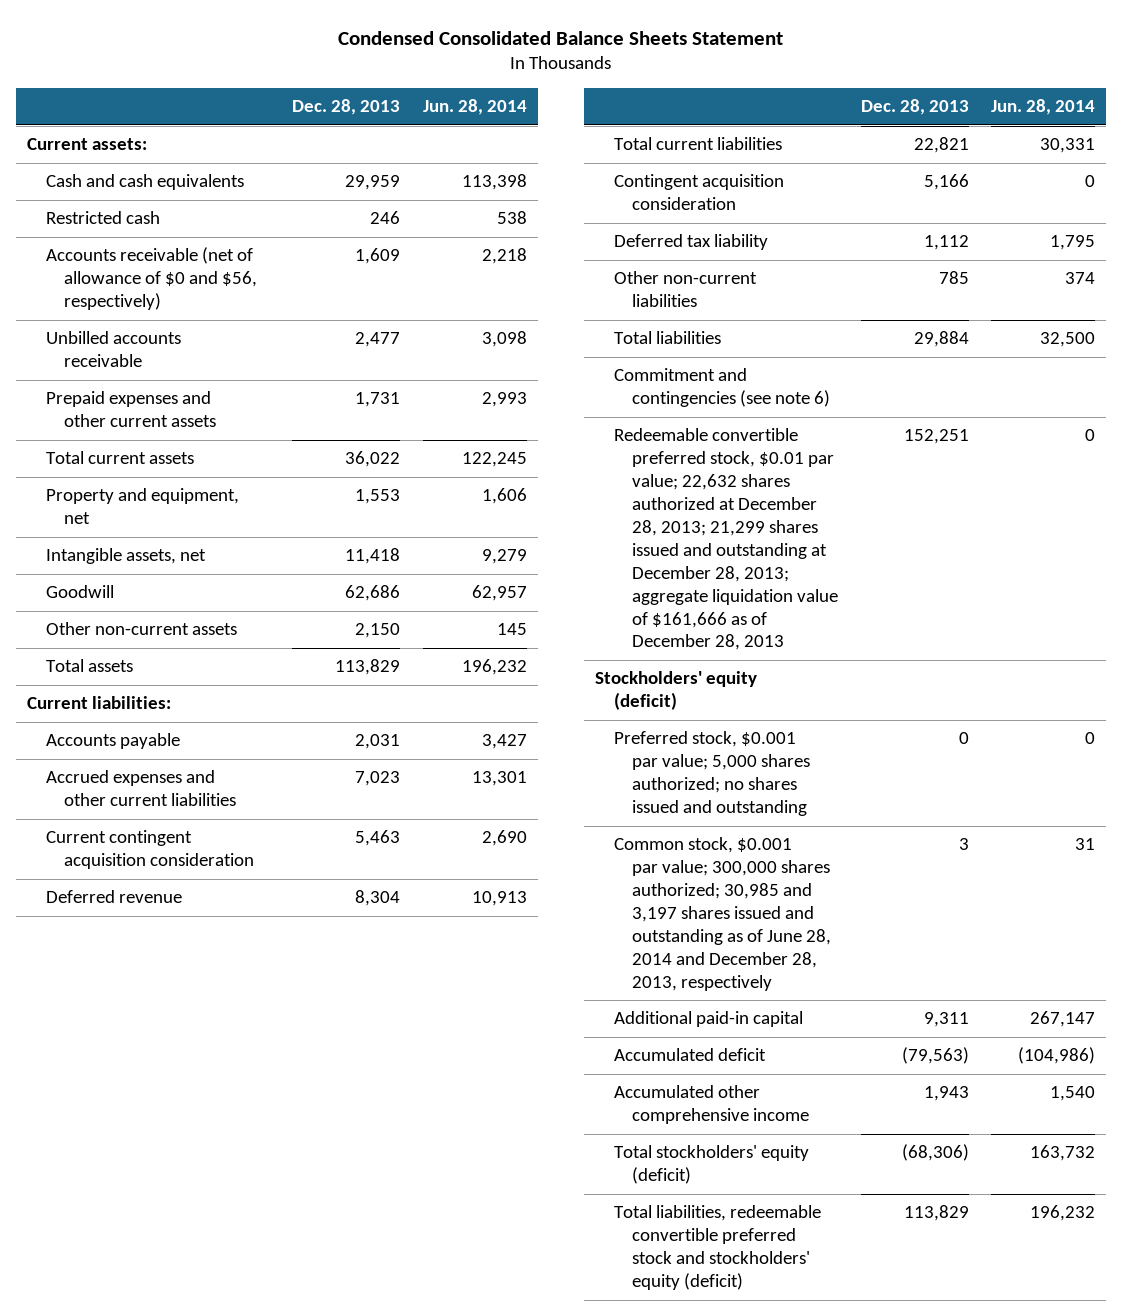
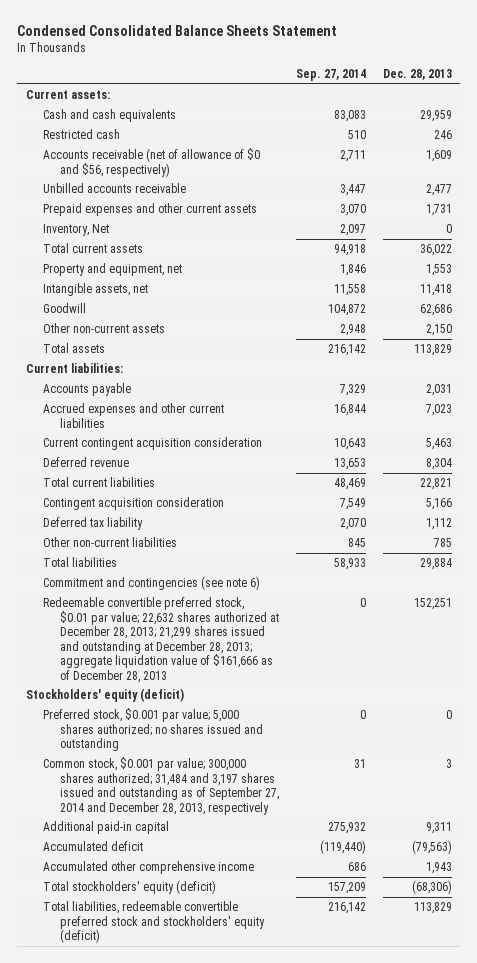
- | Dec. 28, 2013 | Jun. 28, 2014
+ | Sep. 27, 2014 | Dec. 28, 2013
+ Inventory, Net | 2,097 | 0
- Common stock, $0.001 par value; 300,000 shares authorized; 30,985 and 3,197 shares issued and outstanding as of June 28, 2014 and December 28, 2013, respectively | 3 | 31
+ Common stock, $0.001 par value; 300,000 shares authorized; 31,484 and 3,197 shares issued and outstanding as of September 27, 2014 and December 28, 2013, respectively | 31 | 3

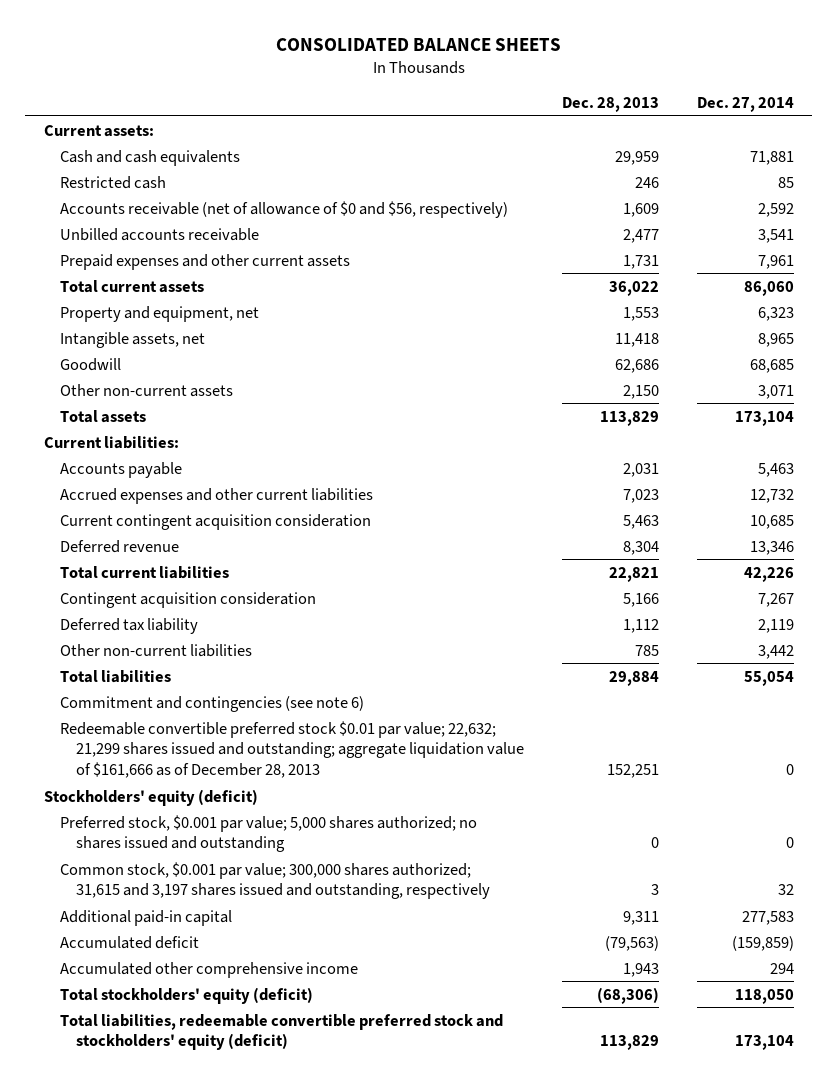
- Condensed Consolidated Balance Sheets Statement
+ CONSOLIDATED BALANCE SHEETS
- | Sep. 27, 2014 | Dec. 28, 2013
+ | Dec. 28, 2013 | Dec. 27, 2014
- Inventory, Net | 2,097 | 0
- Redeemable convertible preferred stock, $0.01 par value; 22,632 shares authorized at December 28, 2013; 21,299 shares issued and outstanding at December 28, 2013; aggregate liquidation value of $161,666 as of December 28, 2013 | 0 | 152,251
+ Redeemable convertible preferred stock $0.01 par value; 22,632; 21,299 shares issued and outstanding; aggregate liquidation value of $161,666 as of December 28, 2013 | 152,251 | 0
- Common stock, $0.001 par value; 300,000 shares authorized; 31,484 and 3,197 shares issued and outstanding as of September 27, 2014 and December 28, 2013, respectively | 31 | 3
+ Common stock, $0.001 par value; 300,000 shares authorized; 31,615 and 3,197 shares issued and outstanding, respectively | 3 | 32

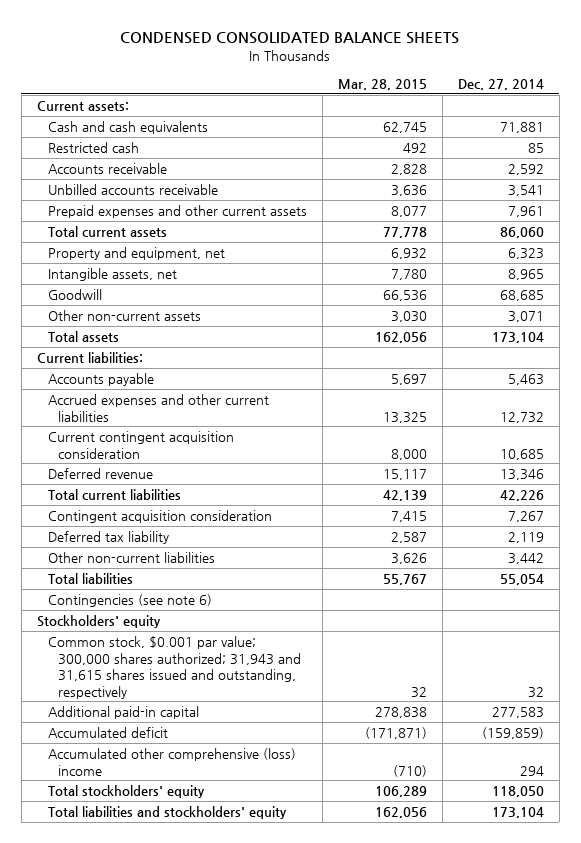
- CONSOLIDATED BALANCE SHEETS
+ CONDENSED CONSOLIDATED BALANCE SHEETS
- | Dec. 28, 2013 | Dec. 27, 2014
+ | Mar. 28, 2015 | Dec. 27, 2014
- Accounts receivable (net of allowance of $0 and $56, respectively) | 1,609 | 2,592
+ Accounts receivable | 2,828 | 2,592
- Commitment and contingencies (see note 6)
- Redeemable convertible preferred stock $0.01 par value; 22,632; 21,299 shares issued and outstanding; aggregate liquidation value of $161,666 as of December 28, 2013 | 152,251 | 0
- Stockholders' equity (deficit)
- Preferred stock, $0.001 par value; 5,000 shares authorized; no shares issued and outstanding | 0 | 0
- Common stock, $0.001 par value; 300,000 shares authorized; 31,615 and 3,197 shares issued and outstanding, respectively | 3 | 32
+ Contingencies (see note 6)
+ Stockholders' equity
+ Common stock, $0.001 par value; 300,000 shares authorized; 31,943 and 31,615 shares issued and outstanding, respectively | 32 | 32
- Accumulated other comprehensive income | 1,943 | 294
- Total stockholders' equity (deficit) | (68,306) | 118,050
- Total liabilities, redeemable convertible preferred stock and stockholders' equity (deficit) | 113,829 | 173,104
+ Accumulated other comprehensive (loss) income | (710) | 294
+ Total stockholders' equity | 106,289 | 118,050
+ Total liabilities and stockholders' equity | 162,056 | 173,104

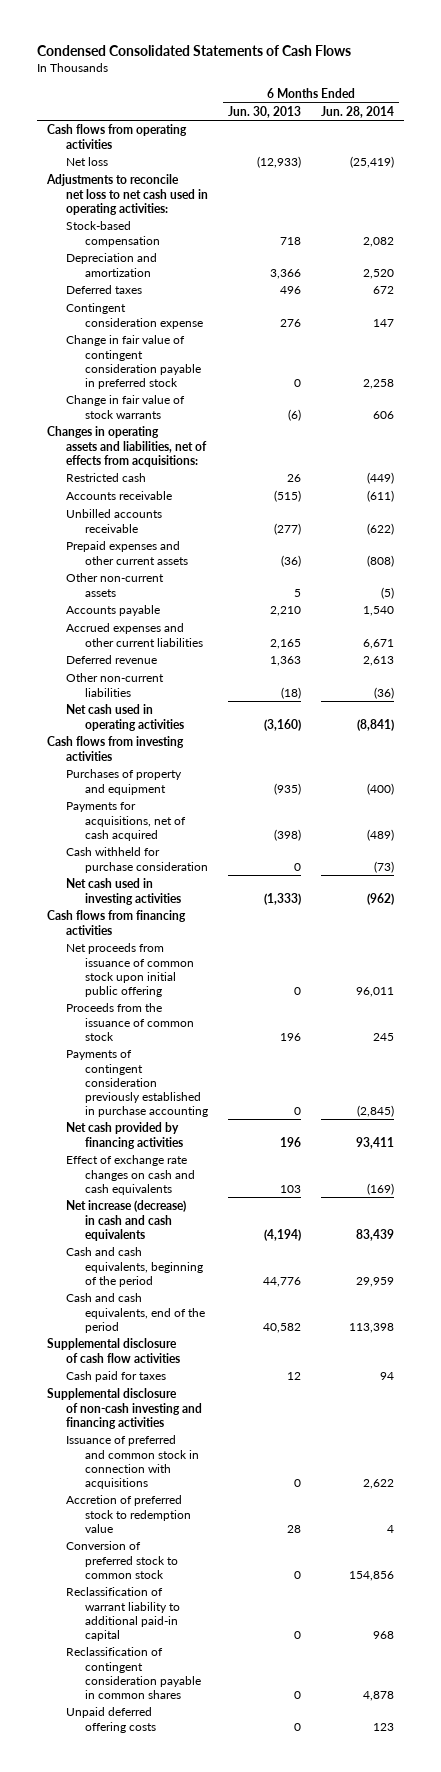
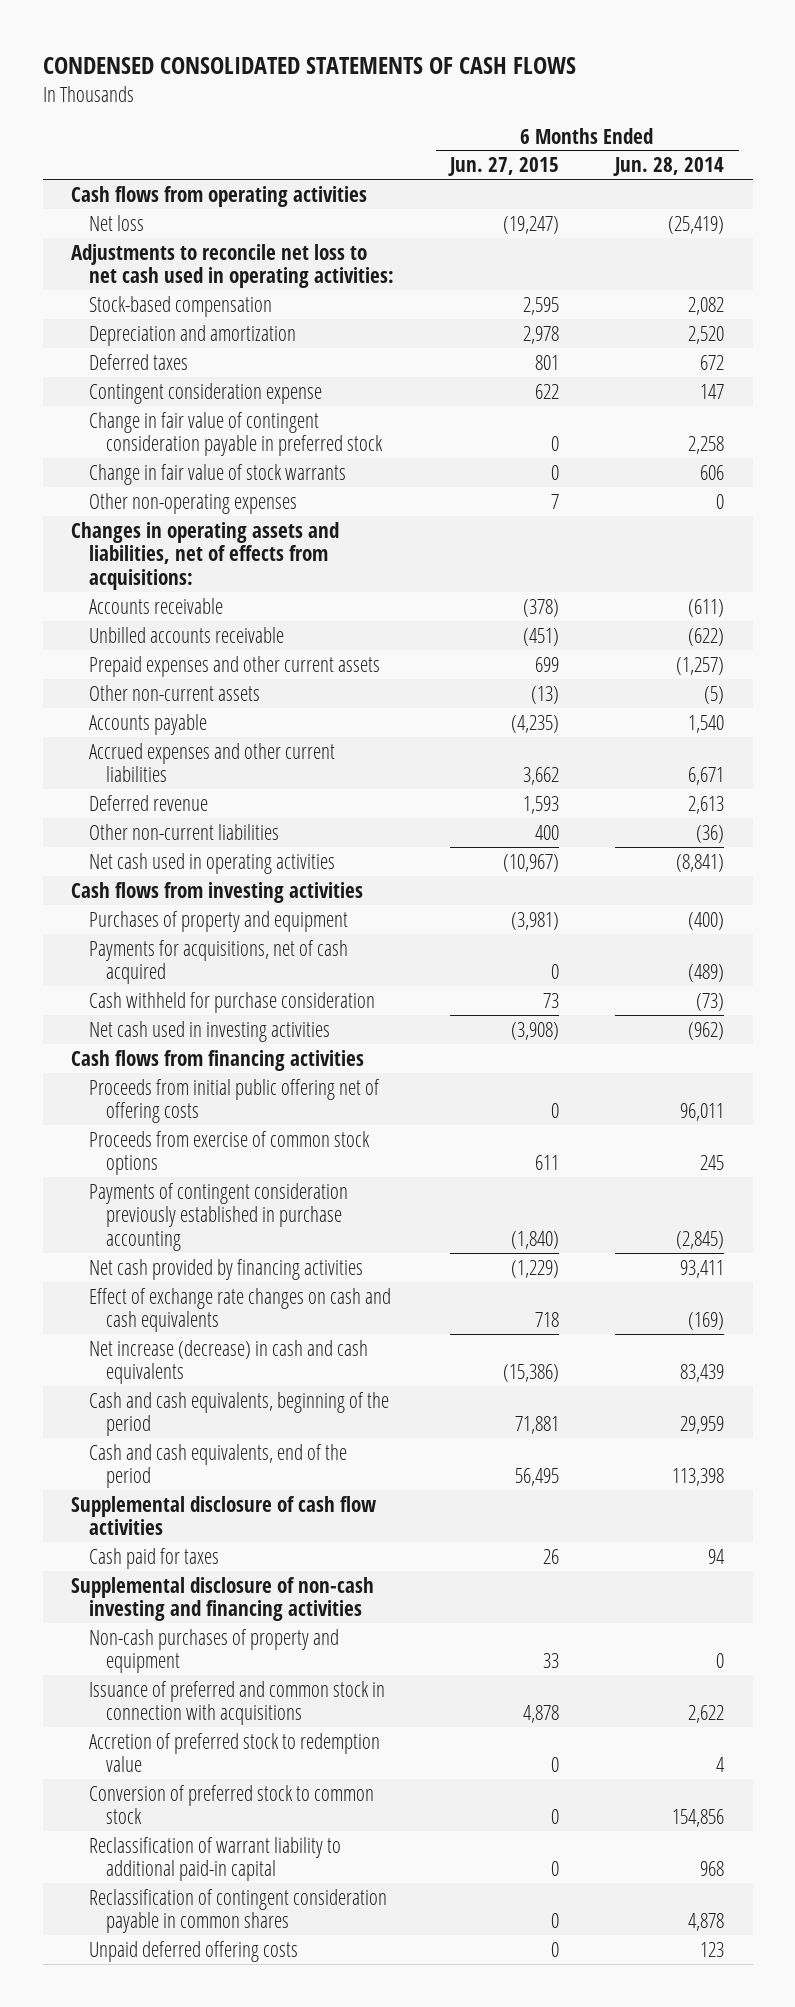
- Condensed Consolidated Statements of Cash Flows
+ CONDENSED CONSOLIDATED STATEMENTS OF CASH FLOWS
- | 6 Months Ended Jun. 30, 2013 | 6 Months Ended Jun. 28, 2014
+ | 6 Months Ended Jun. 27, 2015 | 6 Months Ended Jun. 28, 2014
+ Other non-operating expenses | 7 | 0
- Restricted cash | 26 | (449)
- Prepaid expenses and other current assets | (36) | (808)
+ Prepaid expenses and other current assets | 699 | (1,257)
- Net proceeds from issuance of common stock upon initial public offering | 0 | 96,011
- Proceeds from the issuance of common stock | 196 | 245
+ Proceeds from initial public offering net of offering costs | 0 | 96,011
+ Proceeds from exercise of common stock options | 611 | 245
+ Non-cash purchases of property and equipment | 33 | 0

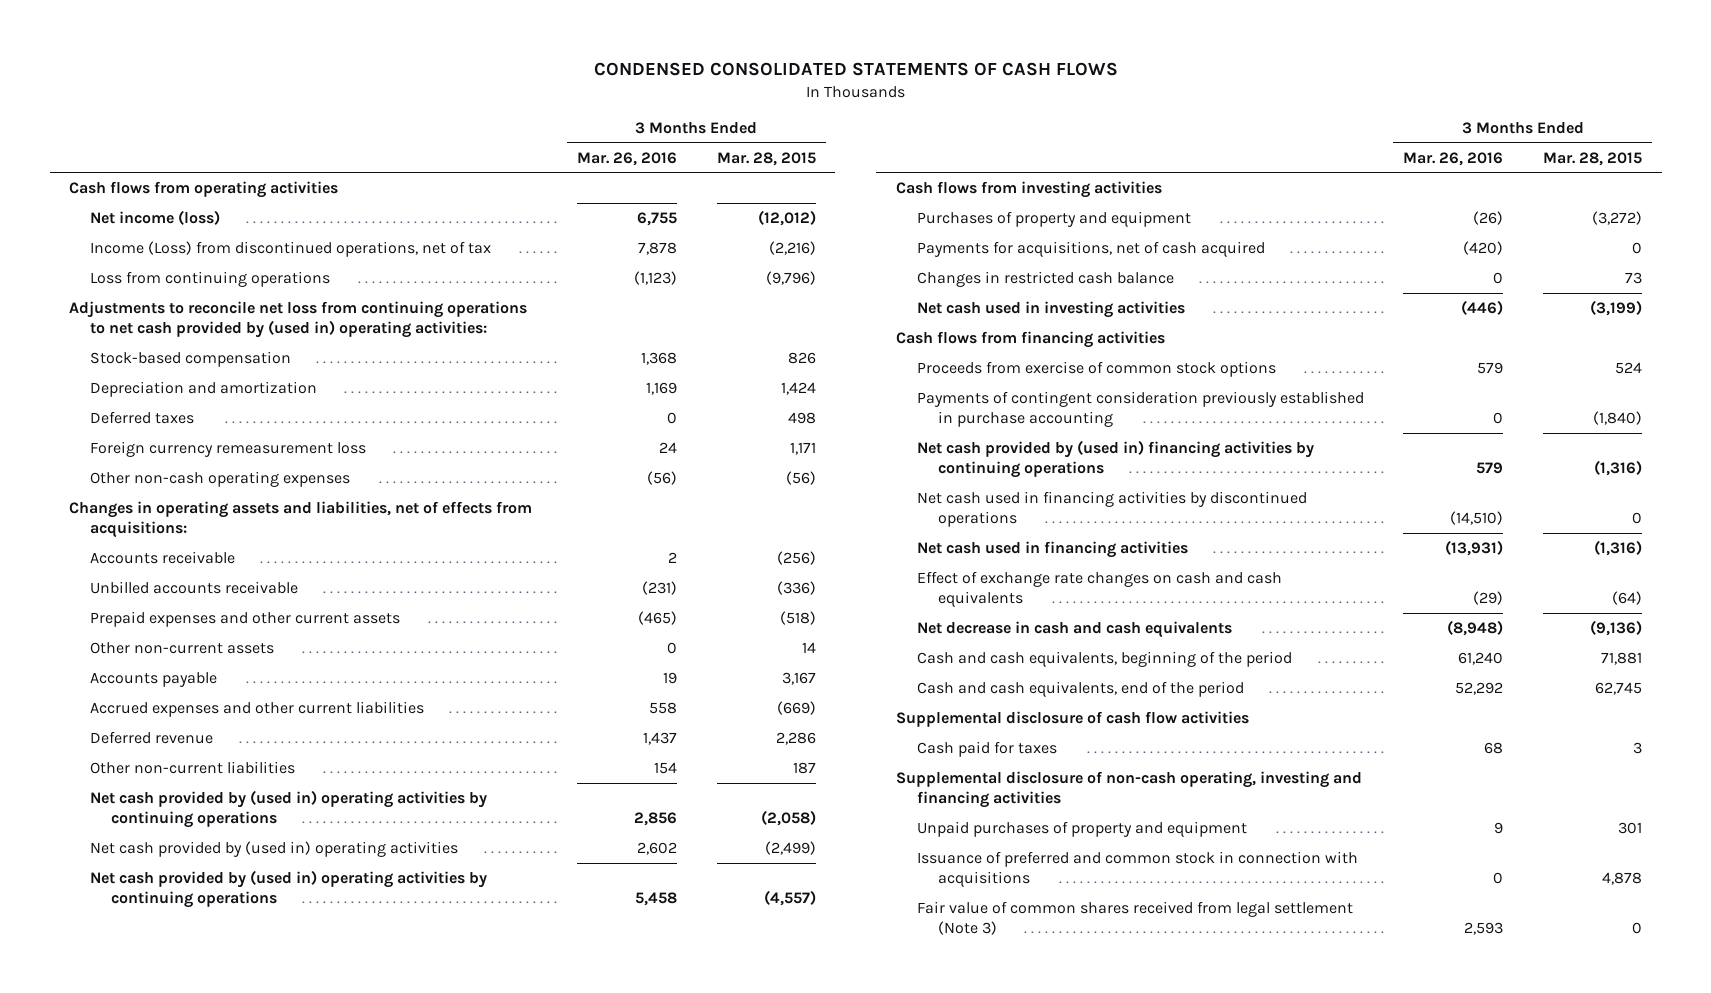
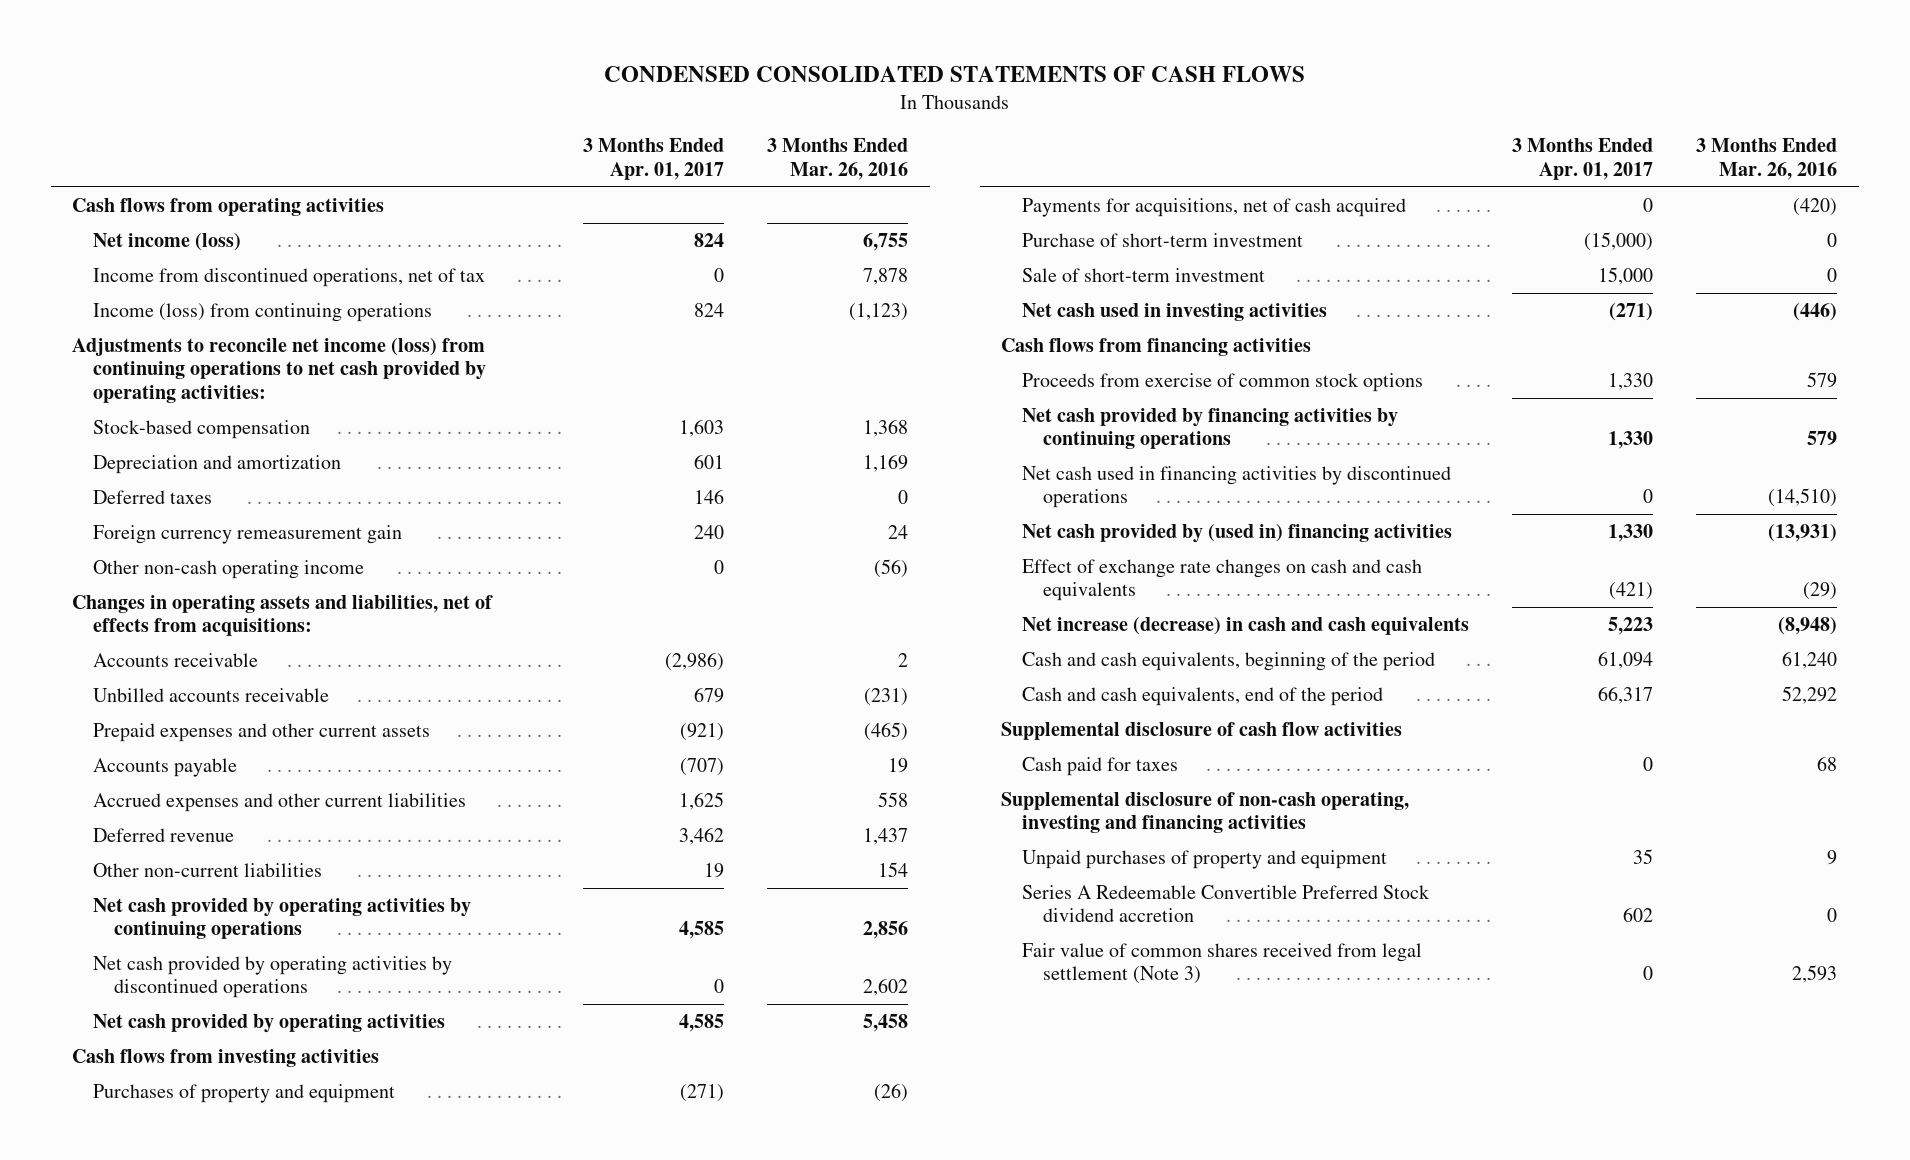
- | 3 Months Ended Mar. 26, 2016 | 3 Months Ended Mar. 28, 2015
+ | 3 Months Ended Apr. 01, 2017 | 3 Months Ended Mar. 26, 2016
- Income (Loss) from discontinued operations, net of tax | 7,878 | (2,216)
- Loss from continuing operations | (1,123) | (9,796)
- Adjustments to reconcile net loss from continuing operations to net cash provided by (used in) operating activities:
+ Income from discontinued operations, net of tax | 0 | 7,878
+ Income (loss) from continuing operations | 824 | (1,123)
+ Adjustments to reconcile net income (loss) from continuing operations to net cash provided by operating activities:
- Foreign currency remeasurement loss | 24 | 1,171
- Other non-cash operating expenses | (56) | (56)
+ Foreign currency remeasurement gain | 240 | 24
+ Other non-cash operating income | 0 | (56)
- Other non-current assets | 0 | 14
- Net cash provided by (used in) operating activities by continuing operations | 2,856 | (2,058)
- Net cash provided by (used in) operating activities | 2,602 | (2,499)
- Net cash provided by (used in) operating activities by continuing operations | 5,458 | (4,557)
+ Net cash provided by operating activities by continuing operations | 4,585 | 2,856
+ Net cash provided by operating activities by discontinued operations | 0 | 2,602
+ Net cash provided by operating activities | 4,585 | 5,458
- Changes in restricted cash balance | 0 | 73
+ Purchase of short-term investment | (15,000) | 0
+ Sale of short-term investment | 15,000 | 0
- Payments of contingent consideration previously established in purchase accounting | 0 | (1,840)
- Net cash provided by (used in) financing activities by continuing operations | 579 | (1,316)
+ Net cash provided by financing activities by continuing operations | 1,330 | 579
- Net cash used in financing activities | (13,931) | (1,316)
+ Net cash provided by (used in) financing activities | 1,330 | (13,931)
- Net decrease in cash and cash equivalents | (8,948) | (9,136)
+ Net increase (decrease) in cash and cash equivalents | 5,223 | (8,948)
- Issuance of preferred and common stock in connection with acquisitions | 0 | 4,878
+ Series A Redeemable Convertible Preferred Stock dividend accretion | 602 | 0

